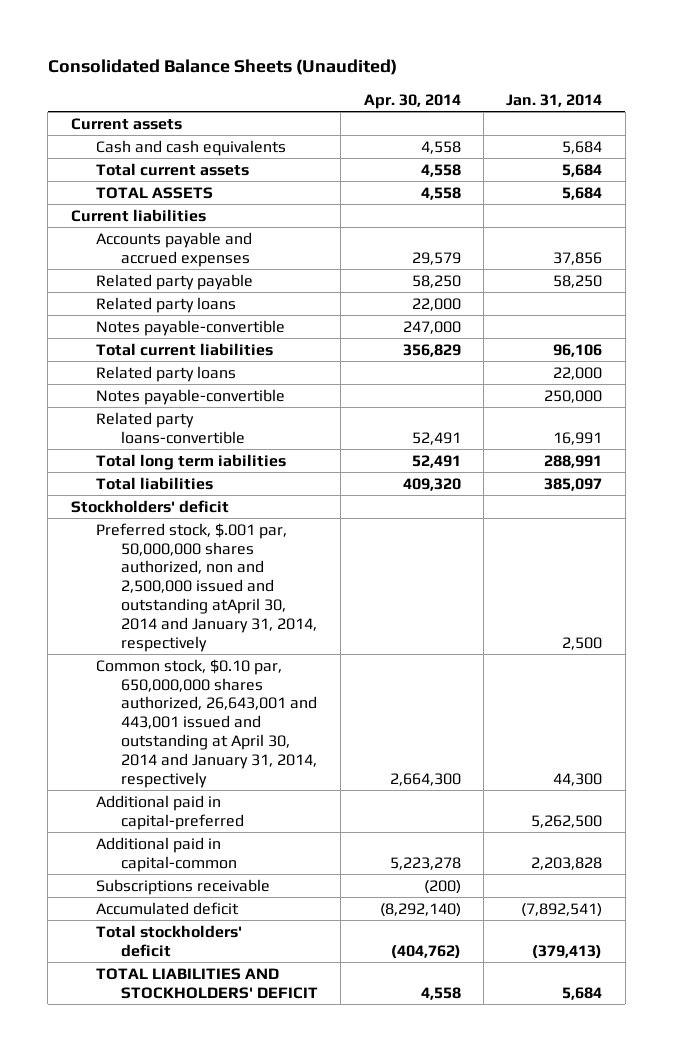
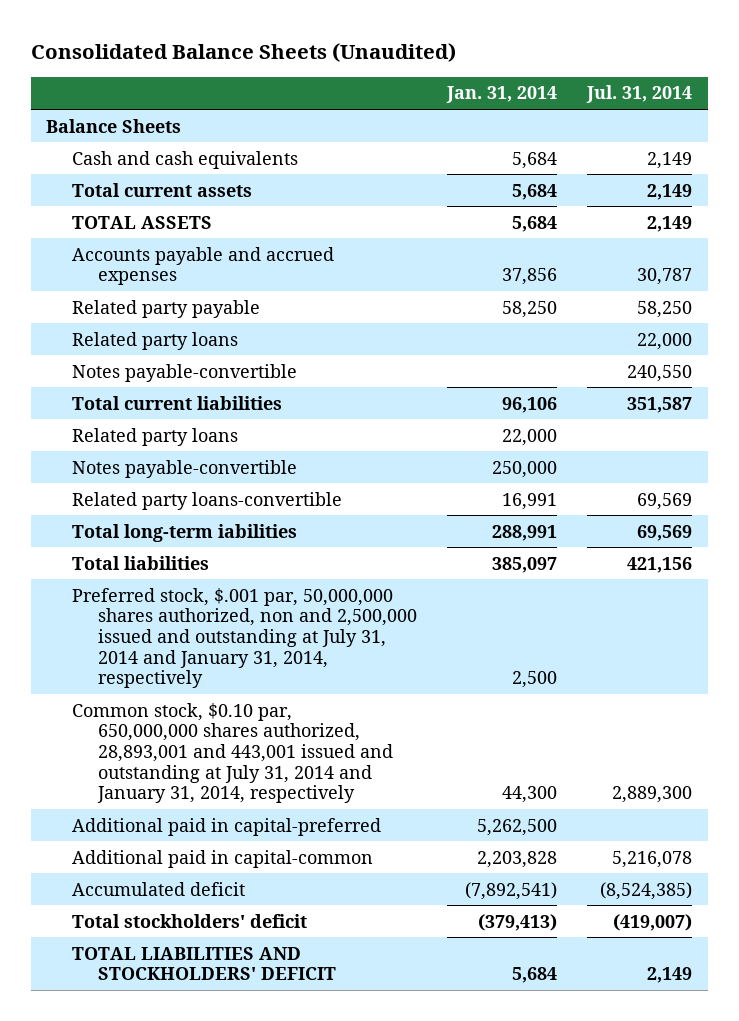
- | Apr. 30, 2014 | Jan. 31, 2014
+ | Jan. 31, 2014 | Jul. 31, 2014
- Current assets
+ Balance Sheets
- Current liabilities
- Total long term iabilities | 52,491 | 288,991
+ Total long-term iabilities | 288,991 | 69,569
- Stockholders' deficit
- Preferred stock, $.001 par, 50,000,000 shares authorized, non and 2,500,000 issued and outstanding atApril 30, 2014 and January 31, 2014, respectively | | 2,500
- Common stock, $0.10 par, 650,000,000 shares authorized, 26,643,001 and 443,001 issued and outstanding at April 30, 2014 and January 31, 2014, respectively | 2,664,300 | 44,300
+ Preferred stock, $.001 par, 50,000,000 shares authorized, non and 2,500,000 issued and outstanding at July 31, 2014 and January 31, 2014, respectively | 2,500 |
+ Common stock, $0.10 par, 650,000,000 shares authorized, 28,893,001 and 443,001 issued and outstanding at July 31, 2014 and January 31, 2014, respectively | 44,300 | 2,889,300
- Subscriptions receivable | (200) |

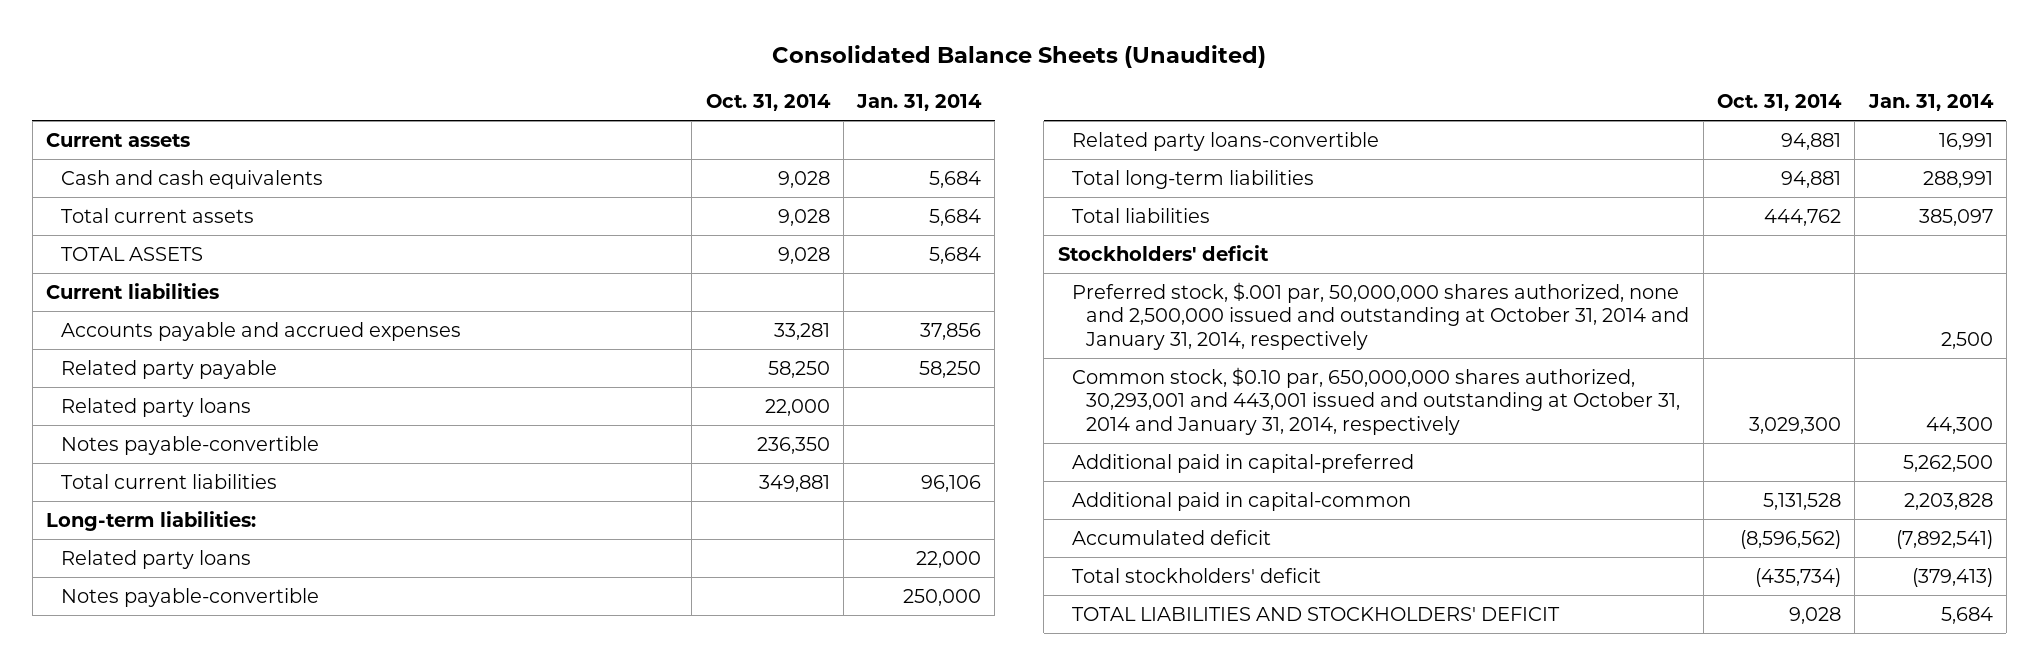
- | Jan. 31, 2014 | Jul. 31, 2014
+ | Oct. 31, 2014 | Jan. 31, 2014
- Balance Sheets
+ Current assets
+ Current liabilities
+ Long-term liabilities:
- Total long-term iabilities | 288,991 | 69,569
+ Total long-term liabilities | 94,881 | 288,991
- Preferred stock, $.001 par, 50,000,000 shares authorized, non and 2,500,000 issued and outstanding at July 31, 2014 and January 31, 2014, respectively | 2,500 |
- Common stock, $0.10 par, 650,000,000 shares authorized, 28,893,001 and 443,001 issued and outstanding at July 31, 2014 and January 31, 2014, respectively | 44,300 | 2,889,300
+ Stockholders' deficit
+ Preferred stock, $.001 par, 50,000,000 shares authorized, none and 2,500,000 issued and outstanding at October 31, 2014 and January 31, 2014, respectively | | 2,500
+ Common stock, $0.10 par, 650,000,000 shares authorized, 30,293,001 and 443,001 issued and outstanding at October 31, 2014 and January 31, 2014, respectively | 3,029,300 | 44,300

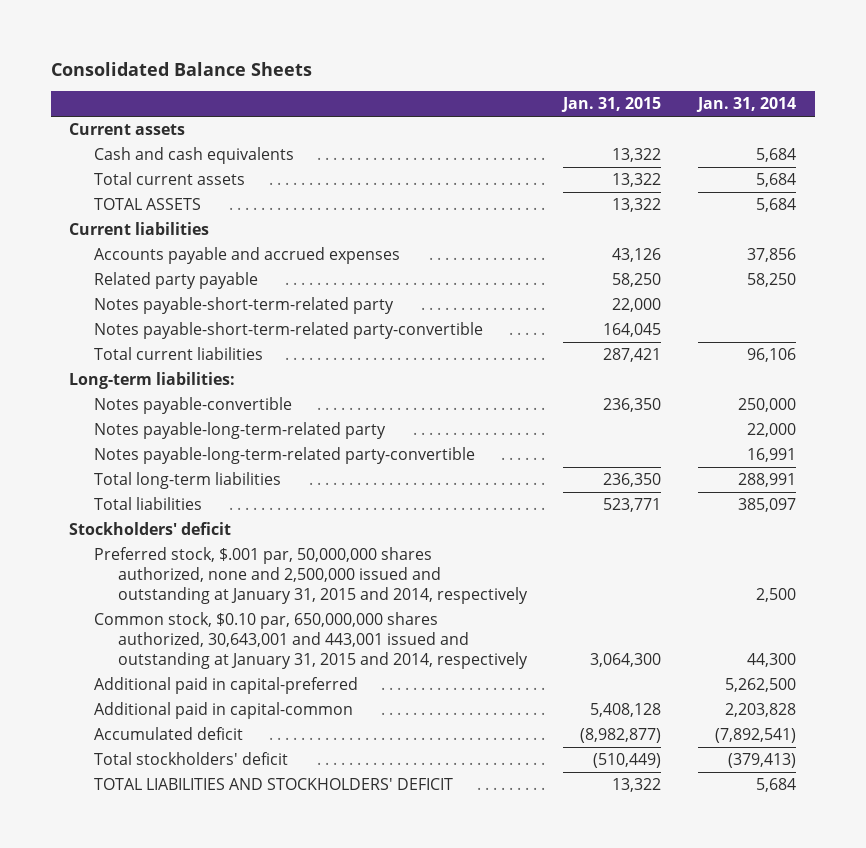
- Consolidated Balance Sheets (Unaudited)
+ Consolidated Balance Sheets
- | Oct. 31, 2014 | Jan. 31, 2014
+ | Jan. 31, 2015 | Jan. 31, 2014
- Related party loans | 22,000 |
- Notes payable-convertible | 236,350 |
+ Notes payable-short-term-related party | 22,000 |
+ Notes payable-short-term-related party-convertible | 164,045 |
- Related party loans | | 22,000
- Related party loans-convertible | 94,881 | 16,991
+ Notes payable-long-term-related party | | 22,000
+ Notes payable-long-term-related party-convertible | | 16,991
- Preferred stock, $.001 par, 50,000,000 shares authorized, none and 2,500,000 issued and outstanding at October 31, 2014 and January 31, 2014, respectively | | 2,500
- Common stock, $0.10 par, 650,000,000 shares authorized, 30,293,001 and 443,001 issued and outstanding at October 31, 2014 and January 31, 2014, respectively | 3,029,300 | 44,300
+ Preferred stock, $.001 par, 50,000,000 shares authorized, none and 2,500,000 issued and outstanding at January 31, 2015 and 2014, respectively | | 2,500
+ Common stock, $0.10 par, 650,000,000 shares authorized, 30,643,001 and 443,001 issued and outstanding at January 31, 2015 and 2014, respectively | 3,064,300 | 44,300

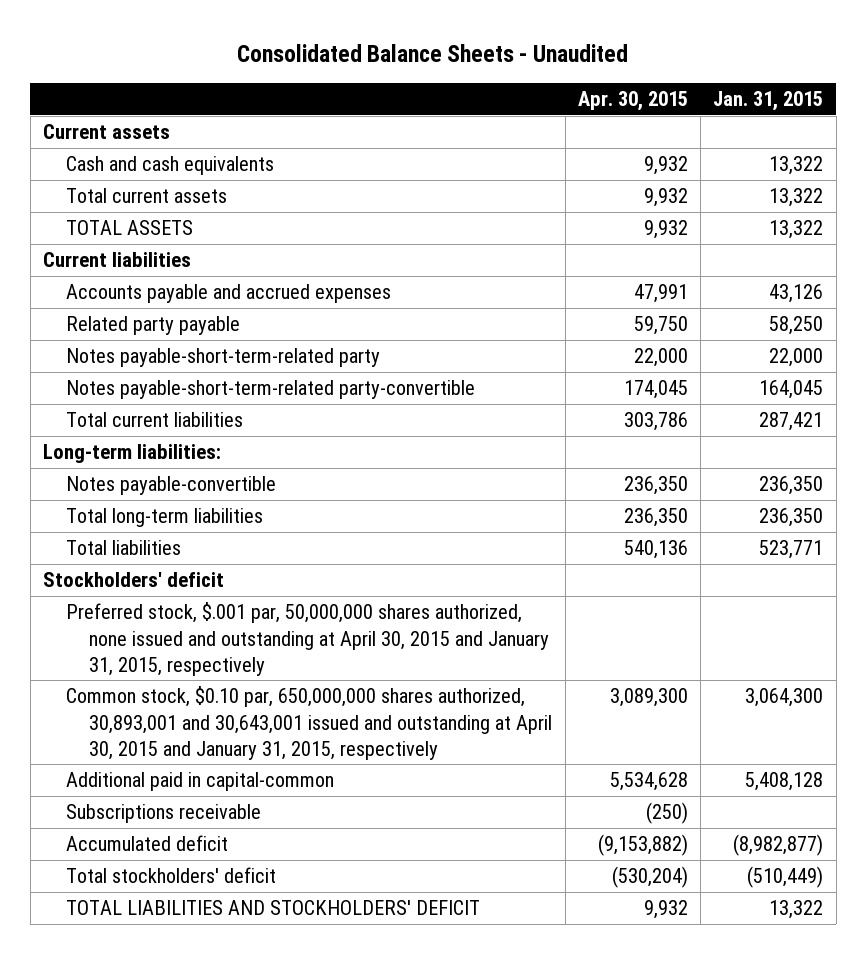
- Consolidated Balance Sheets
+ Consolidated Balance Sheets - Unaudited
- | Jan. 31, 2015 | Jan. 31, 2014
+ | Apr. 30, 2015 | Jan. 31, 2015
- Notes payable-long-term-related party | | 22,000
- Notes payable-long-term-related party-convertible | | 16,991
- Preferred stock, $.001 par, 50,000,000 shares authorized, none and 2,500,000 issued and outstanding at January 31, 2015 and 2014, respectively | | 2,500
- Common stock, $0.10 par, 650,000,000 shares authorized, 30,643,001 and 443,001 issued and outstanding at January 31, 2015 and 2014, respectively | 3,064,300 | 44,300
- Additional paid in capital-preferred | | 5,262,500
+ Preferred stock, $.001 par, 50,000,000 shares authorized, none issued and outstanding at April 30, 2015 and January 31, 2015, respectively
+ Common stock, $0.10 par, 650,000,000 shares authorized, 30,893,001 and 30,643,001 issued and outstanding at April 30, 2015 and January 31, 2015, respectively | 3,089,300 | 3,064,300
+ Subscriptions receivable | (250) |

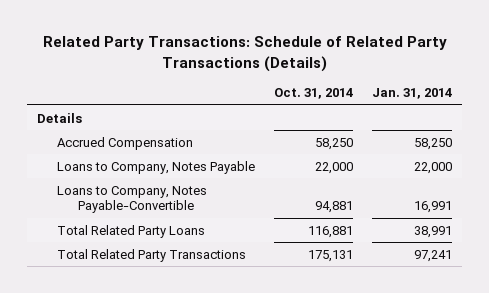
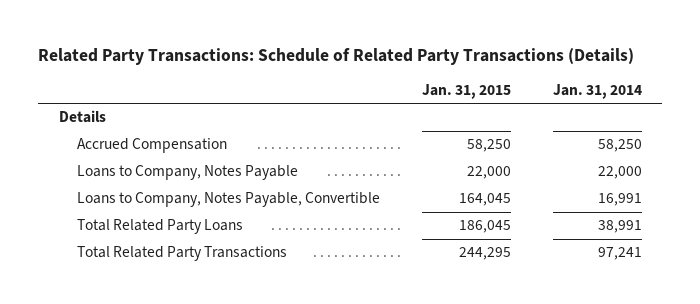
- | Oct. 31, 2014 | Jan. 31, 2014
+ | Jan. 31, 2015 | Jan. 31, 2014
- Loans to Company, Notes Payable-Convertible | 94,881 | 16,991
+ Loans to Company, Notes Payable, Convertible | 164,045 | 16,991

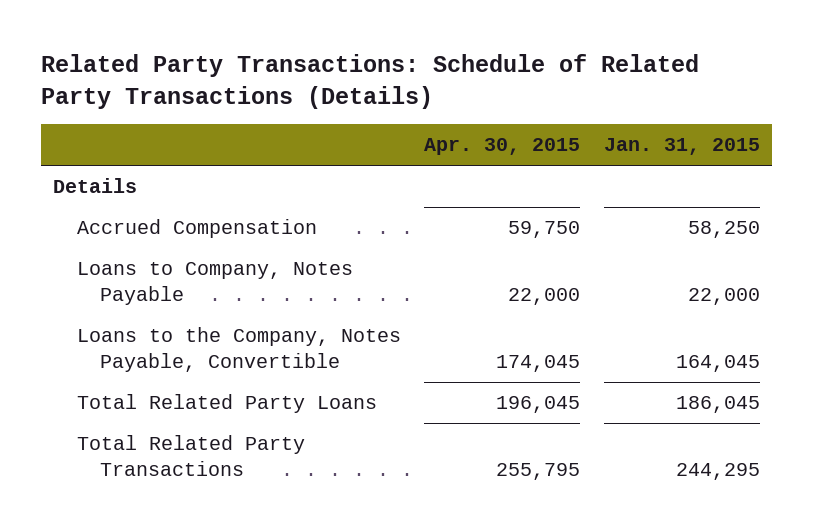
- | Jan. 31, 2015 | Jan. 31, 2014
+ | Apr. 30, 2015 | Jan. 31, 2015
- Loans to Company, Notes Payable, Convertible | 164,045 | 16,991
+ Loans to the Company, Notes Payable, Convertible | 174,045 | 164,045

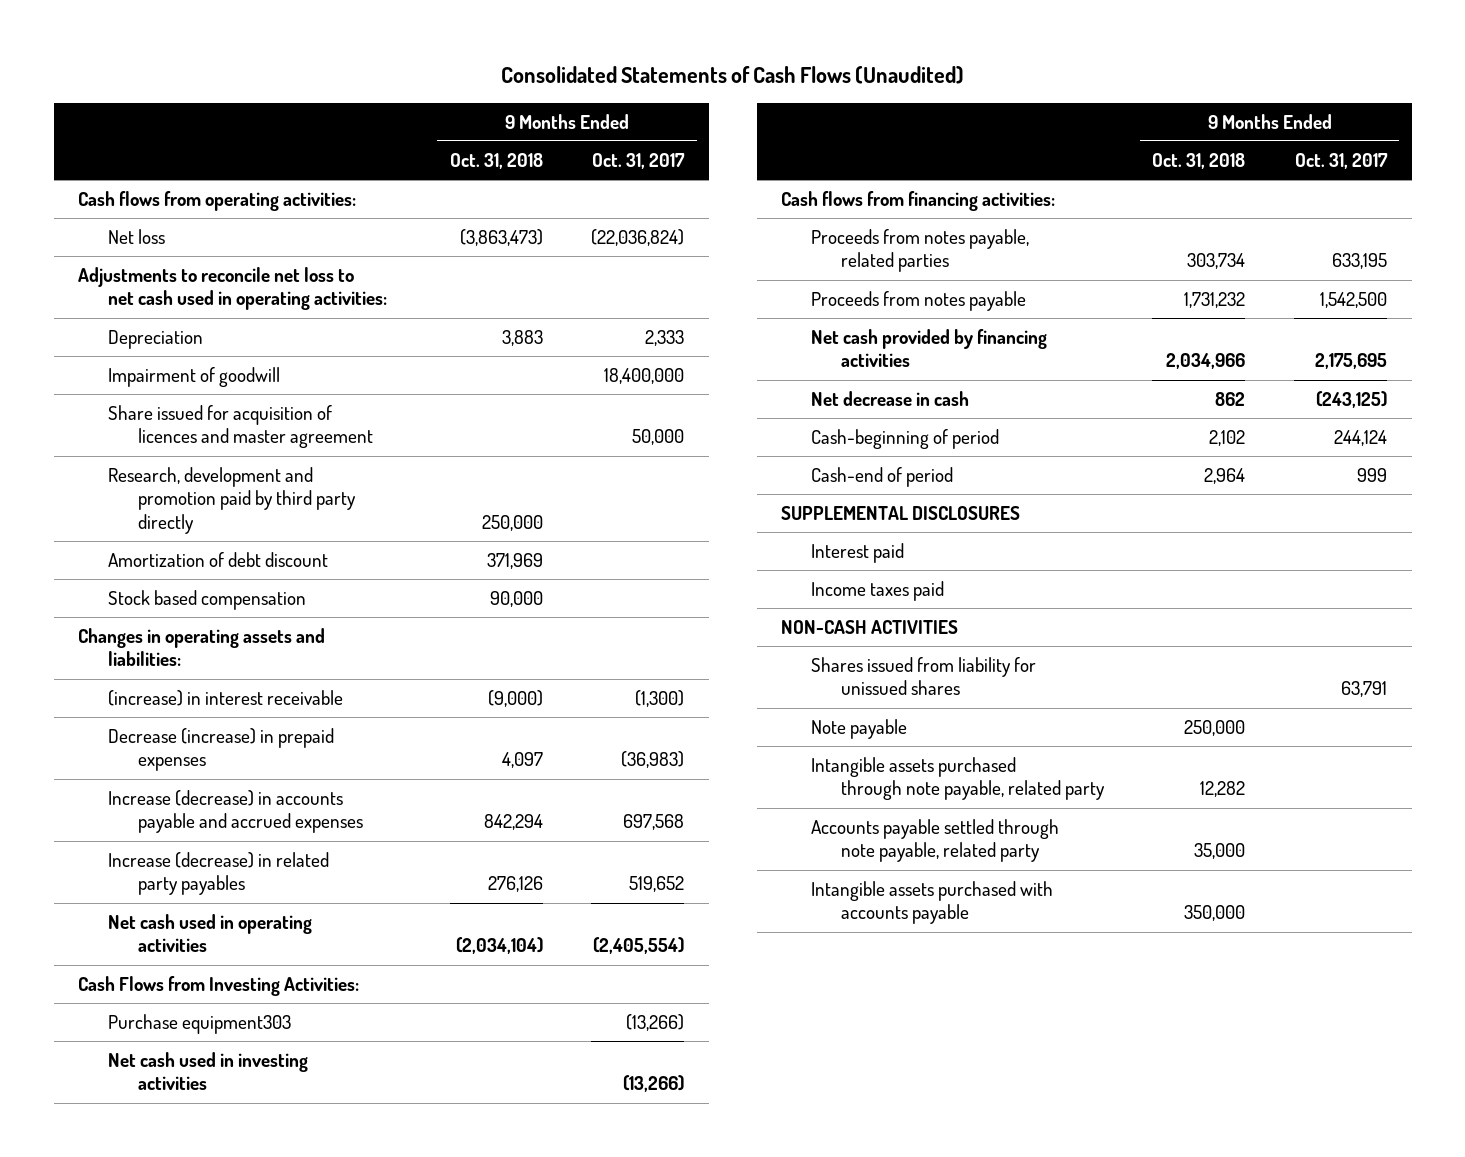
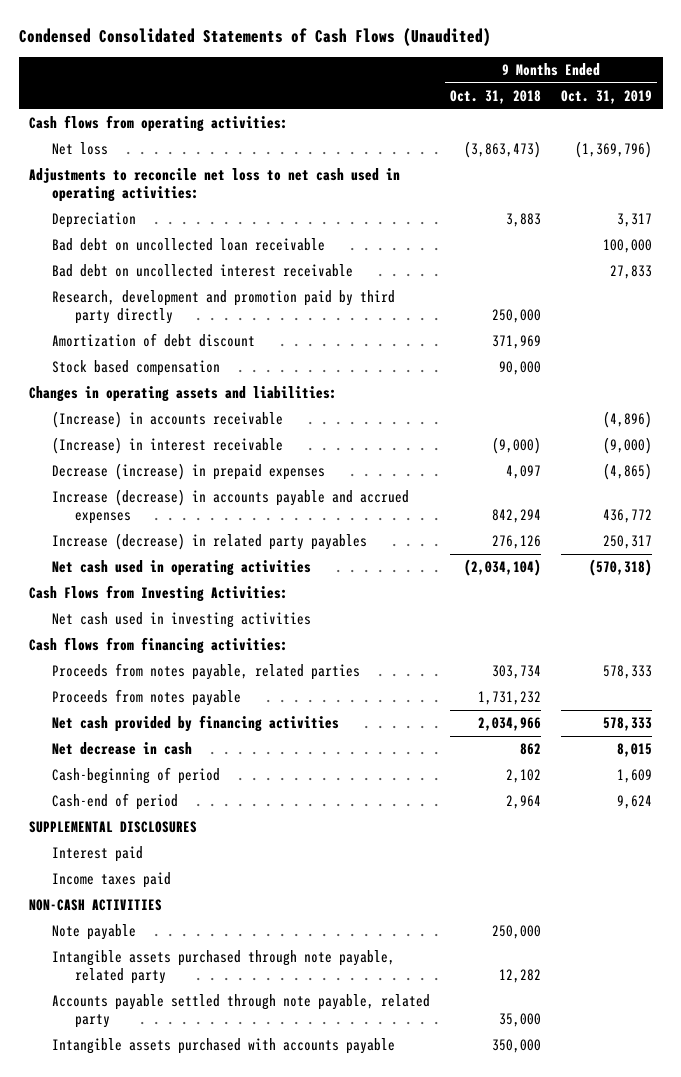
- Consolidated Statements of Cash Flows (Unaudited)
+ Condensed Consolidated Statements of Cash Flows (Unaudited)
- | 9 Months Ended Oct. 31, 2018 | 9 Months Ended Oct. 31, 2017
+ | 9 Months Ended Oct. 31, 2018 | 9 Months Ended Oct. 31, 2019
- Impairment of goodwill | | 18,400,000
- Share issued for acquisition of licences and master agreement | | 50,000
+ Bad debt on uncollected loan receivable | | 100,000
+ Bad debt on uncollected interest receivable | | 27,833
- (increase) in interest receivable | (9,000) | (1,300)
+ (Increase) in accounts receivable | | (4,896)
+ (Increase) in interest receivable | (9,000) | (9,000)
- Purchase equipment303 | | (13,266)
- Shares issued from liability for unissued shares | | 63,791

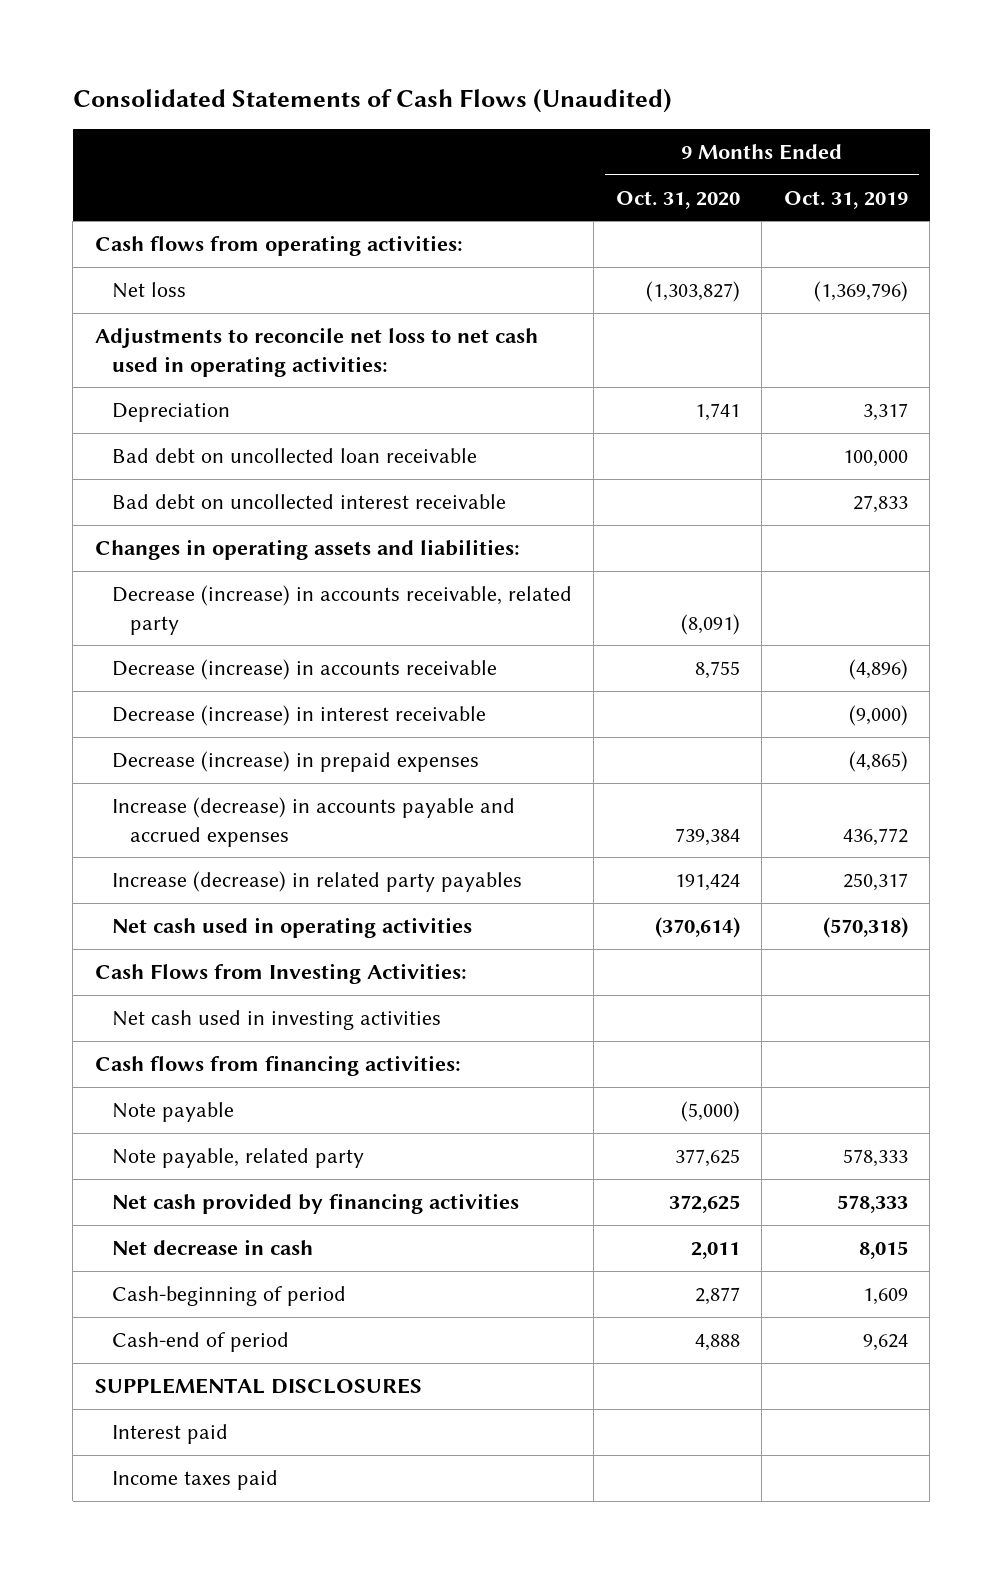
- Condensed Consolidated Statements of Cash Flows (Unaudited)
+ Consolidated Statements of Cash Flows (Unaudited)
- | 9 Months Ended Oct. 31, 2018 | 9 Months Ended Oct. 31, 2019
+ | 9 Months Ended Oct. 31, 2020 | 9 Months Ended Oct. 31, 2019
- Research, development and promotion paid by third party directly | 250,000 |
- Amortization of debt discount | 371,969 |
- Stock based compensation | 90,000 |
- (Increase) in accounts receivable | | (4,896)
- (Increase) in interest receivable | (9,000) | (9,000)
+ Decrease (increase) in accounts receivable, related party | (8,091) |
+ Decrease (increase) in accounts receivable | 8,755 | (4,896)
+ Decrease (increase) in interest receivable | | (9,000)
- Proceeds from notes payable, related parties | 303,734 | 578,333
- Proceeds from notes payable | 1,731,232 |
moved up: Note payable | (5,000) |
+ Note payable, related party | 377,625 | 578,333
- NON-CASH ACTIVITIES
- Intangible assets purchased through note payable, related party | 12,282 |
- Accounts payable settled through note payable, related party | 35,000 |
- Intangible assets purchased with accounts payable | 350,000 |

